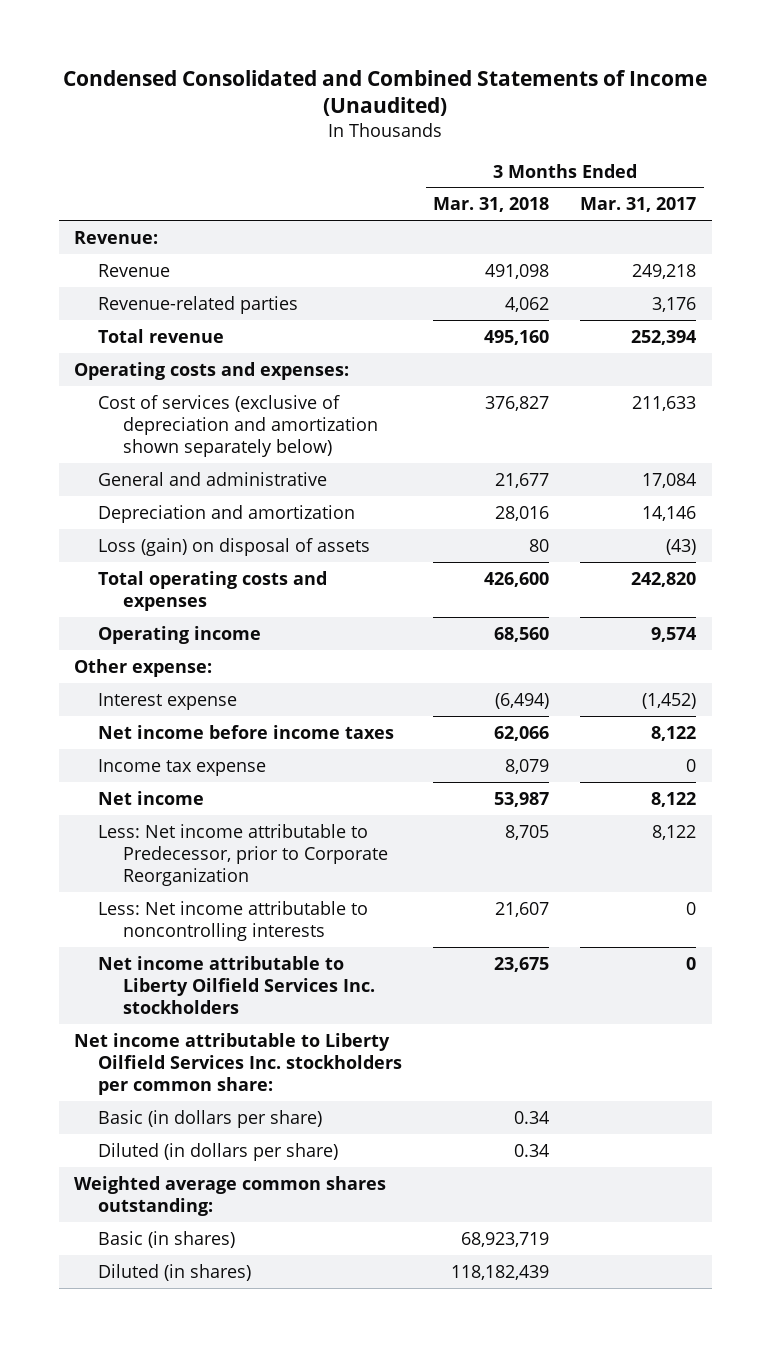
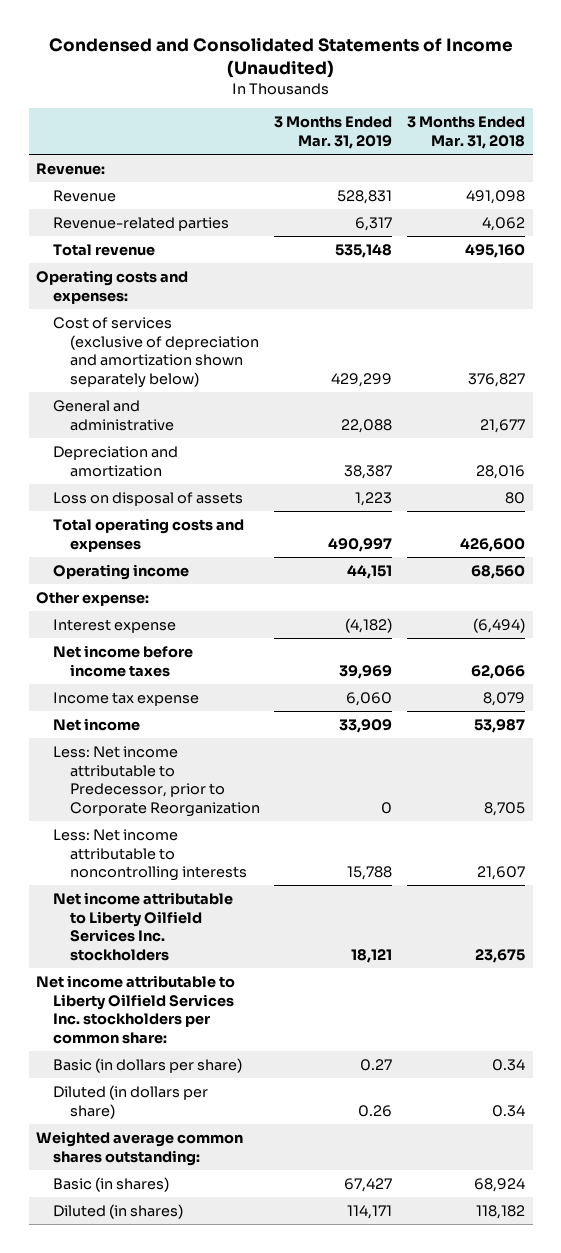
- Condensed Consolidated and Combined Statements of Income (Unaudited)
+ Condensed and Consolidated Statements of Income (Unaudited)
- | 3 Months Ended Mar. 31, 2018 | 3 Months Ended Mar. 31, 2017
+ | 3 Months Ended Mar. 31, 2019 | 3 Months Ended Mar. 31, 2018
- Loss (gain) on disposal of assets | 80 | (43)
+ Loss on disposal of assets | 1,223 | 80
- Basic (in shares) | 68,923,719 |
- Diluted (in shares) | 118,182,439 |
+ Basic (in shares) | 67,427 | 68,924
+ Diluted (in shares) | 114,171 | 118,182

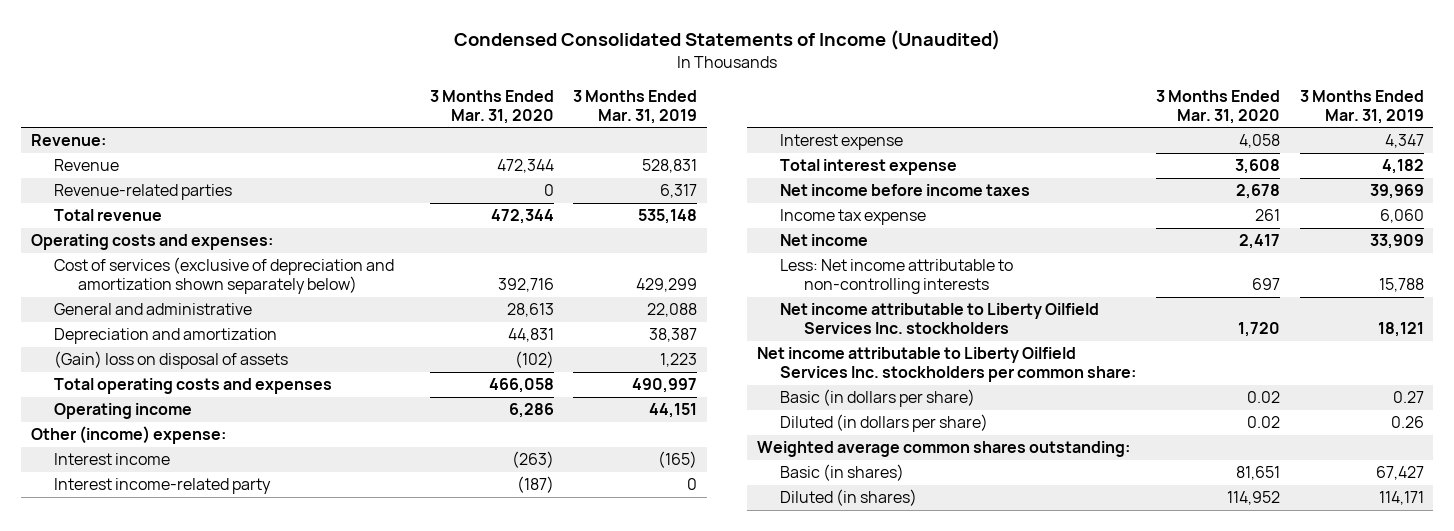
- Condensed and Consolidated Statements of Income (Unaudited)
+ Condensed Consolidated Statements of Income (Unaudited)
- | 3 Months Ended Mar. 31, 2019 | 3 Months Ended Mar. 31, 2018
+ | 3 Months Ended Mar. 31, 2020 | 3 Months Ended Mar. 31, 2019
- Loss on disposal of assets | 1,223 | 80
+ (Gain) loss on disposal of assets | (102) | 1,223
- Other expense:
- Interest expense | (4,182) | (6,494)
+ Other (income) expense:
+ Interest income | (263) | (165)
+ Interest income-related party | (187) | 0
+ Interest expense | 4,058 | 4,347
+ Total interest expense | 3,608 | 4,182
- Less: Net income attributable to Predecessor, prior to Corporate Reorganization | 0 | 8,705
- Less: Net income attributable to noncontrolling interests | 15,788 | 21,607
+ Less: Net income attributable to non-controlling interests | 697 | 15,788

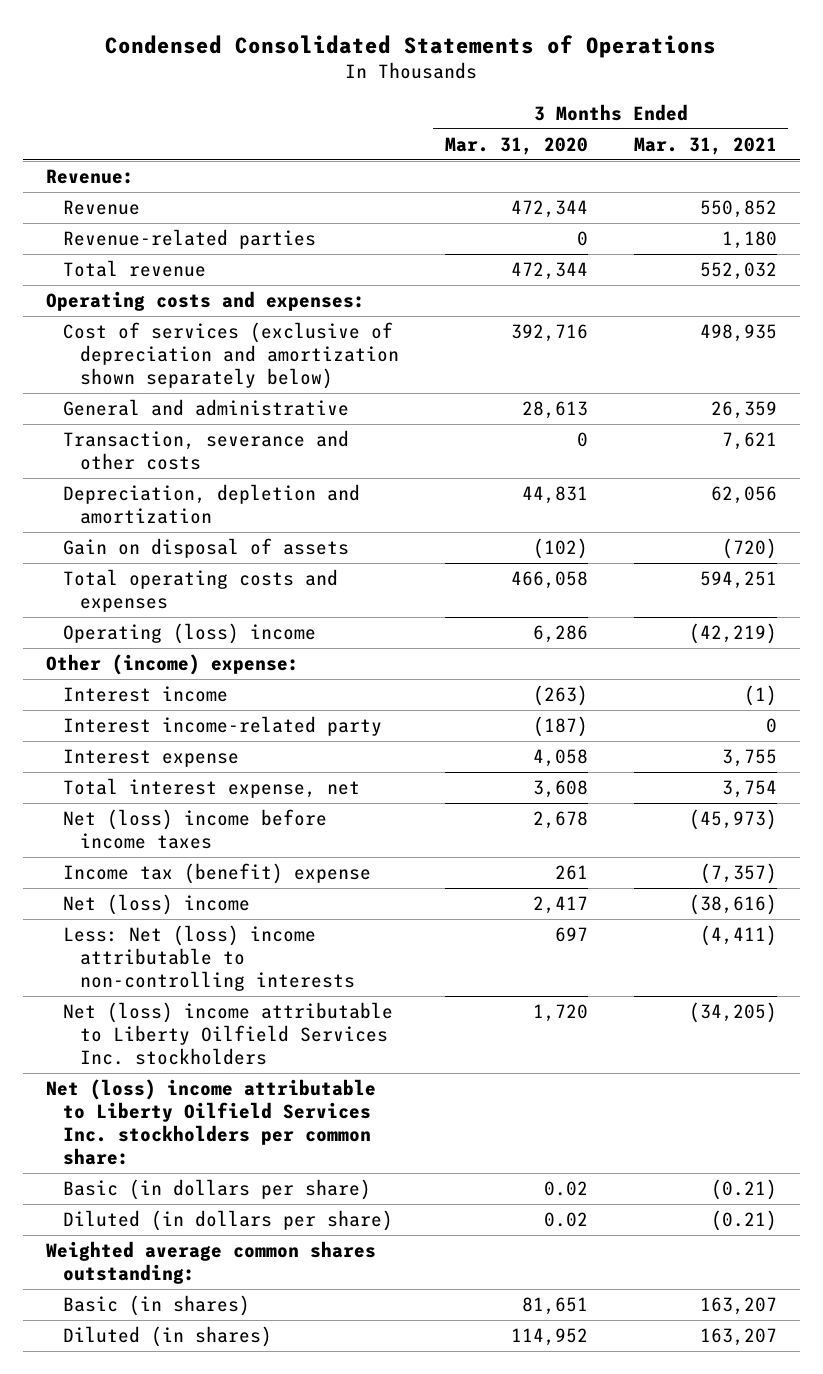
- Condensed Consolidated Statements of Income (Unaudited)
+ Condensed Consolidated Statements of Operations
- | 3 Months Ended Mar. 31, 2020 | 3 Months Ended Mar. 31, 2019
+ | 3 Months Ended Mar. 31, 2020 | 3 Months Ended Mar. 31, 2021
- Depreciation and amortization | 44,831 | 38,387
- (Gain) loss on disposal of assets | (102) | 1,223
+ Transaction, severance and other costs | 0 | 7,621
+ Depreciation, depletion and amortization | 44,831 | 62,056
+ Gain on disposal of assets | (102) | (720)
- Operating income | 6,286 | 44,151
+ Operating (loss) income | 6,286 | (42,219)
- Total interest expense | 3,608 | 4,182
- Net income before income taxes | 2,678 | 39,969
- Income tax expense | 261 | 6,060
- Net income | 2,417 | 33,909
- Less: Net income attributable to non-controlling interests | 697 | 15,788
- Net income attributable to Liberty Oilfield Services Inc. stockholders | 1,720 | 18,121
- Net income attributable to Liberty Oilfield Services Inc. stockholders per common share:
+ Total interest expense, net | 3,608 | 3,754
+ Net (loss) income before income taxes | 2,678 | (45,973)
+ Income tax (benefit) expense | 261 | (7,357)
+ Net (loss) income | 2,417 | (38,616)
+ Less: Net (loss) income attributable to non-controlling interests | 697 | (4,411)
+ Net (loss) income attributable to Liberty Oilfield Services Inc. stockholders | 1,720 | (34,205)
+ Net (loss) income attributable to Liberty Oilfield Services Inc. stockholders per common share:

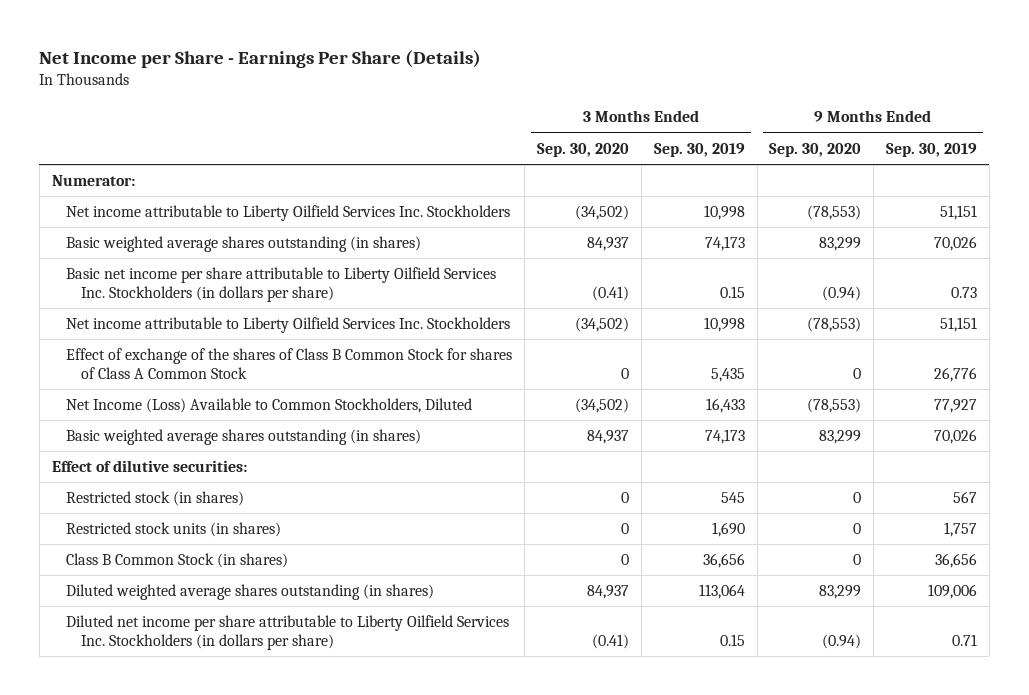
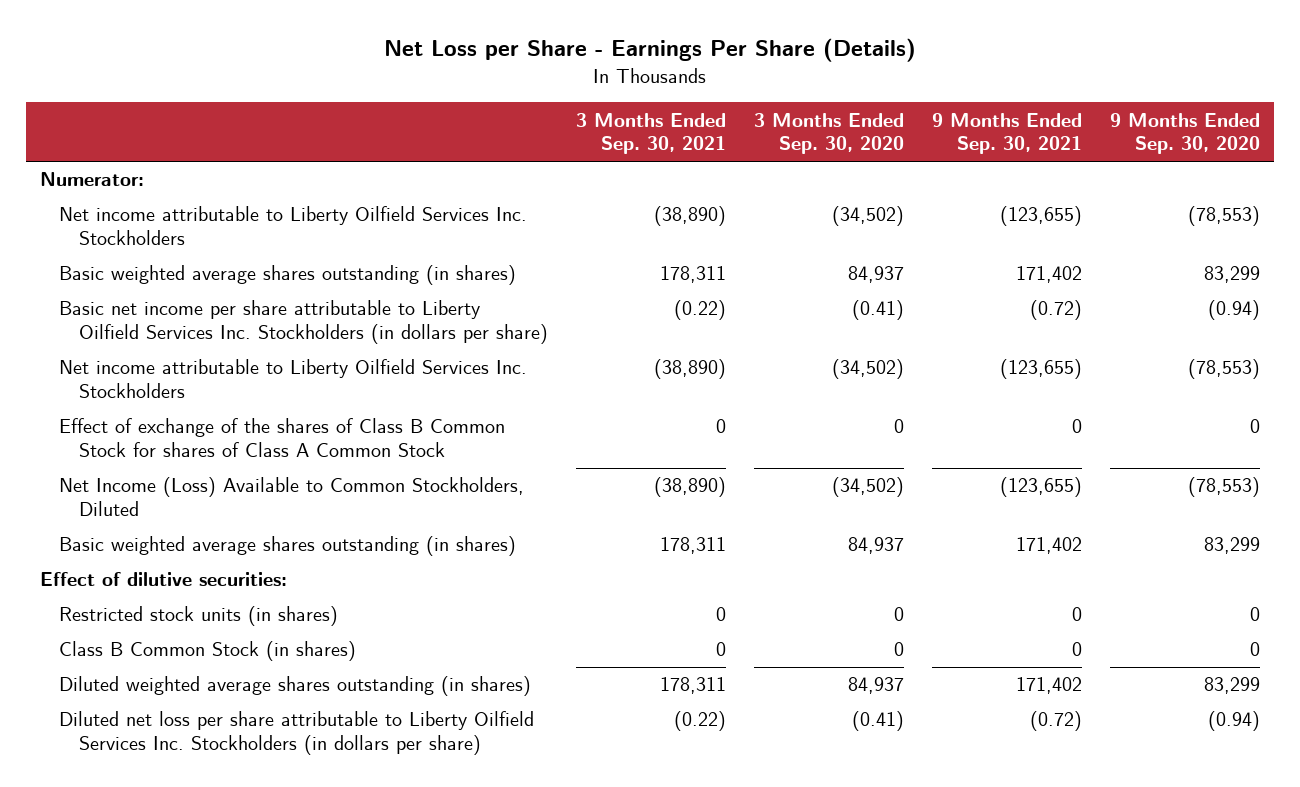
- Net Income per Share - Earnings Per Share (Details)
+ Net Loss per Share - Earnings Per Share (Details)
- | 3 Months Ended Sep. 30, 2020 | 3 Months Ended Sep. 30, 2019 | 9 Months Ended Sep. 30, 2020 | 9 Months Ended Sep. 30, 2019
+ | 3 Months Ended Sep. 30, 2021 | 3 Months Ended Sep. 30, 2020 | 9 Months Ended Sep. 30, 2021 | 9 Months Ended Sep. 30, 2020
- Restricted stock (in shares) | 0 | 545 | 0 | 567
- Diluted net income per share attributable to Liberty Oilfield Services Inc. Stockholders (in dollars per share) | (0.41) | 0.15 | (0.94) | 0.71
+ Diluted net loss per share attributable to Liberty Oilfield Services Inc. Stockholders (in dollars per share) | (0.22) | (0.41) | (0.72) | (0.94)

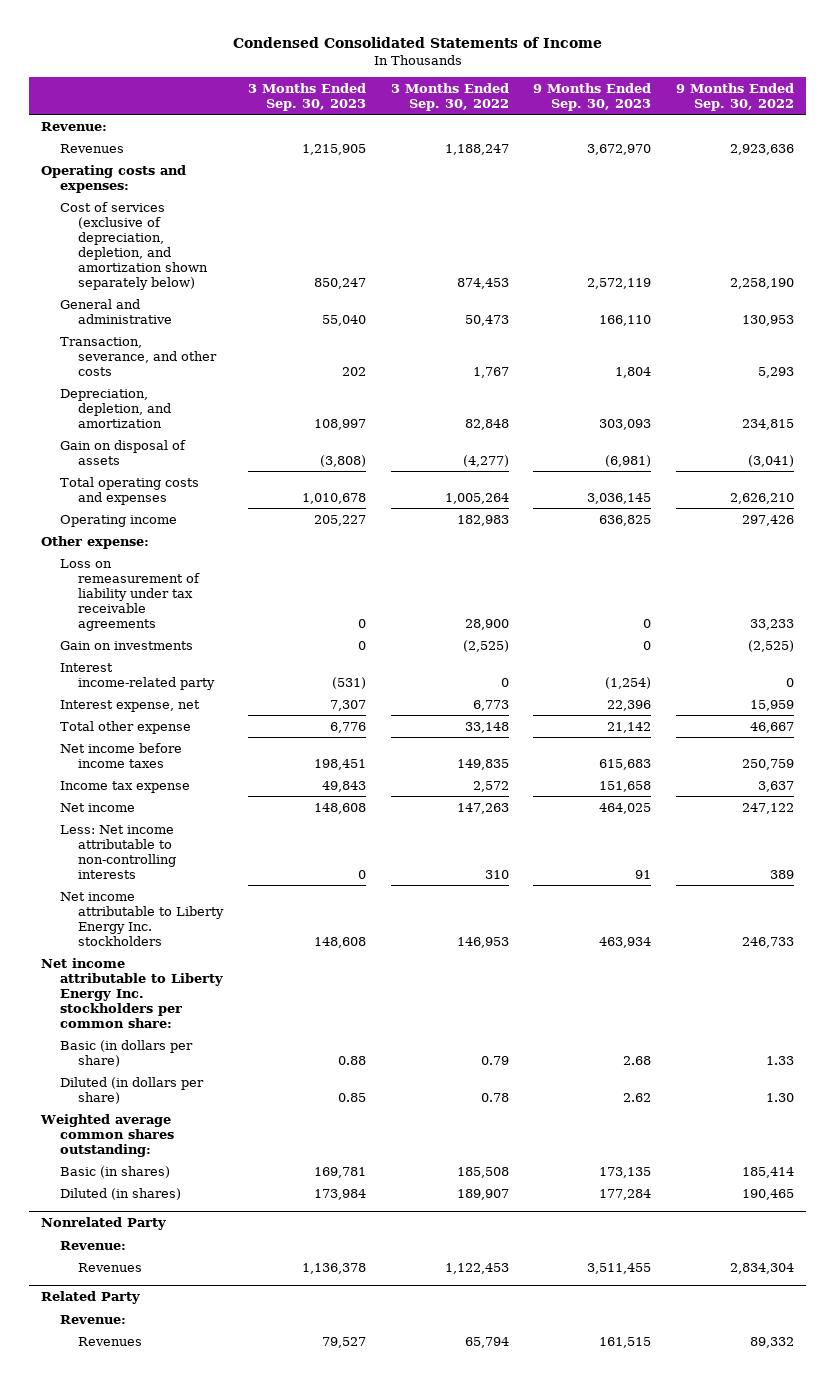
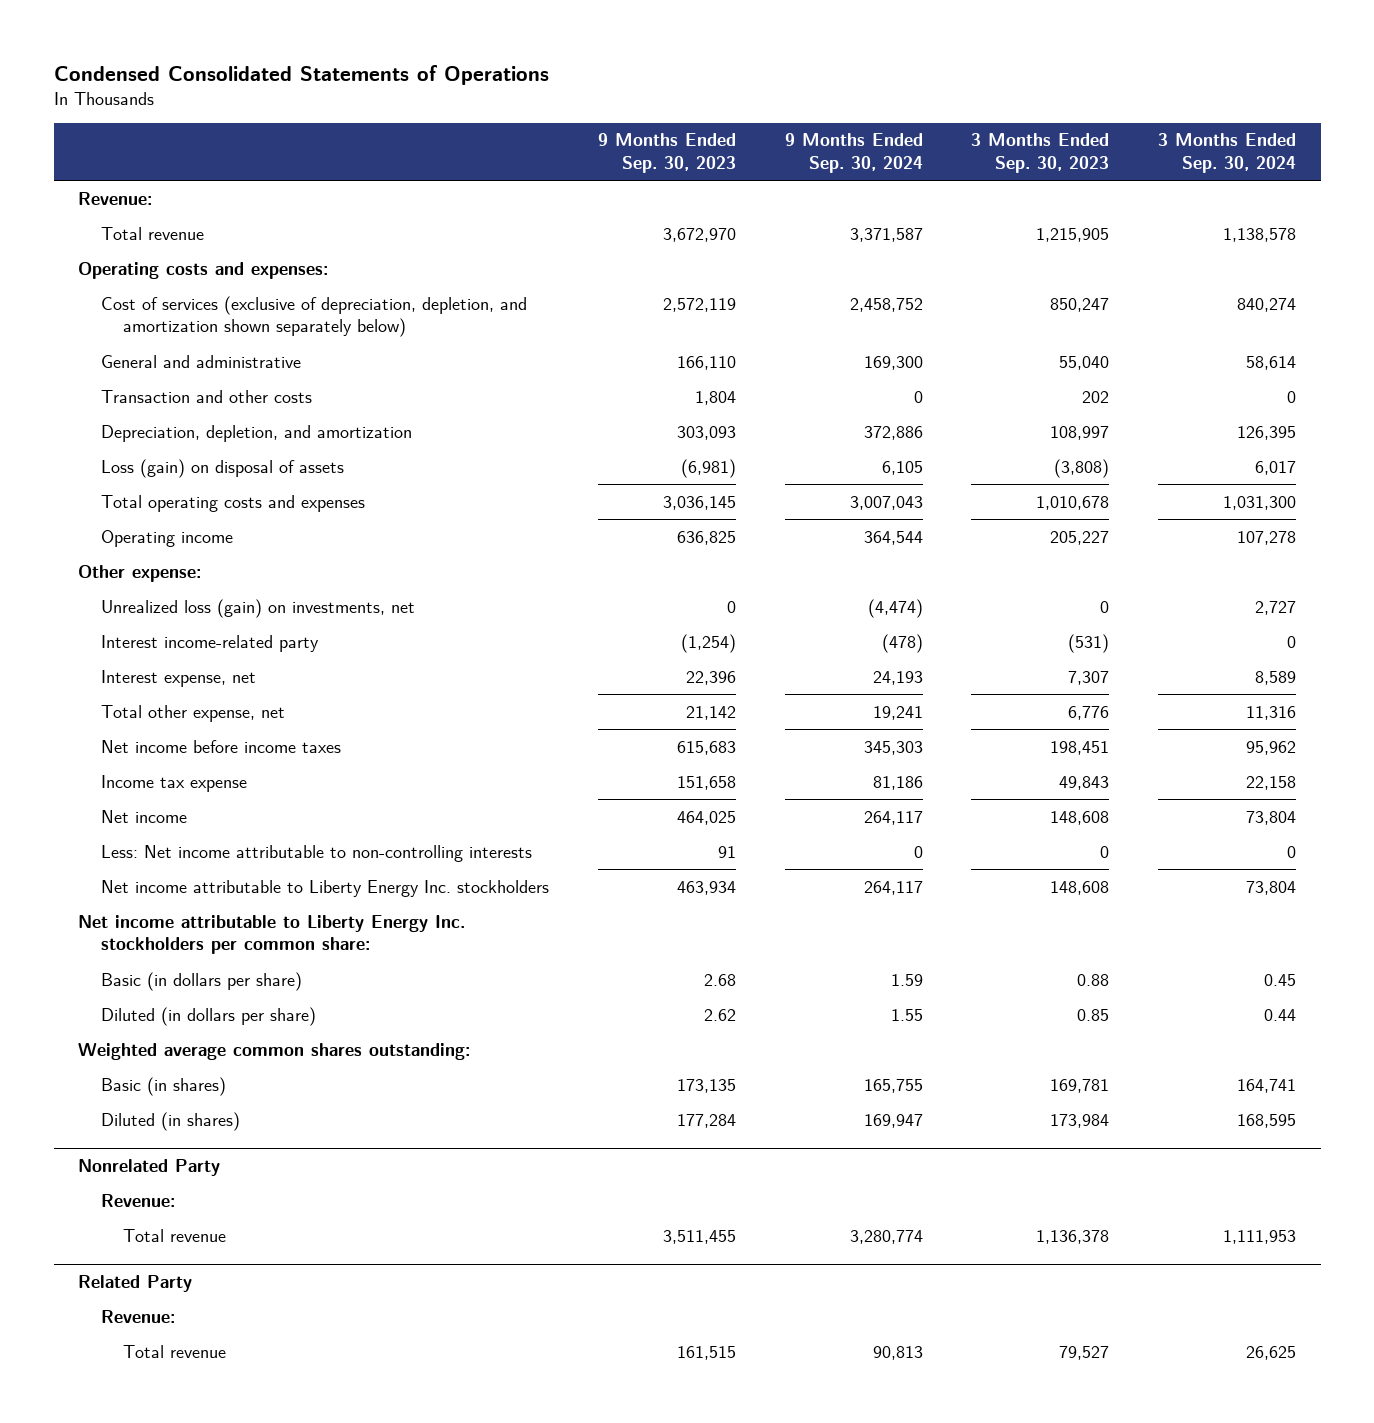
- Condensed Consolidated Statements of Income
+ Condensed Consolidated Statements of Operations
- | 3 Months Ended Sep. 30, 2023 | 3 Months Ended Sep. 30, 2022 | 9 Months Ended Sep. 30, 2023 | 9 Months Ended Sep. 30, 2022
+ | 9 Months Ended Sep. 30, 2023 | 9 Months Ended Sep. 30, 2024 | 3 Months Ended Sep. 30, 2023 | 3 Months Ended Sep. 30, 2024
- Revenues | 1,215,905 | 1,188,247 | 3,672,970 | 2,923,636
+ Total revenue | 3,672,970 | 3,371,587 | 1,215,905 | 1,138,578
- Transaction, severance, and other costs | 202 | 1,767 | 1,804 | 5,293
+ Transaction and other costs | 1,804 | 0 | 202 | 0
- Gain on disposal of assets | (3,808) | (4,277) | (6,981) | (3,041)
+ Loss (gain) on disposal of assets | (6,981) | 6,105 | (3,808) | 6,017
- Loss on remeasurement of liability under tax receivable agreements | 0 | 28,900 | 0 | 33,233
- Gain on investments | 0 | (2,525) | 0 | (2,525)
+ Unrealized loss (gain) on investments, net | 0 | (4,474) | 0 | 2,727
- Total other expense | 6,776 | 33,148 | 21,142 | 46,667
+ Total other expense, net | 21,142 | 19,241 | 6,776 | 11,316
@ Nonrelated Party
- Revenues | 1,136,378 | 1,122,453 | 3,511,455 | 2,834,304
+ Total revenue | 3,511,455 | 3,280,774 | 1,136,378 | 1,111,953
@ Related Party
- Revenues | 79,527 | 65,794 | 161,515 | 89,332
+ Total revenue | 161,515 | 90,813 | 79,527 | 26,625

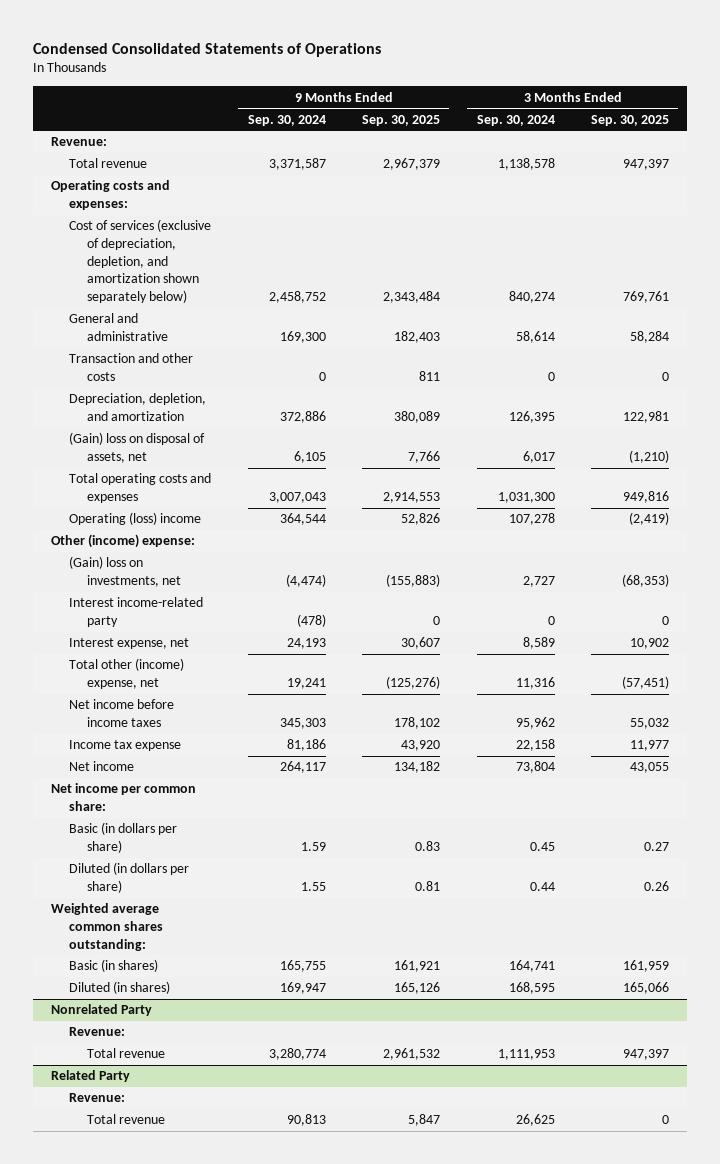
- | 9 Months Ended Sep. 30, 2023 | 9 Months Ended Sep. 30, 2024 | 3 Months Ended Sep. 30, 2023 | 3 Months Ended Sep. 30, 2024
+ | 9 Months Ended Sep. 30, 2024 | 9 Months Ended Sep. 30, 2025 | 3 Months Ended Sep. 30, 2024 | 3 Months Ended Sep. 30, 2025
- Loss (gain) on disposal of assets | (6,981) | 6,105 | (3,808) | 6,017
+ (Gain) loss on disposal of assets, net | 6,105 | 7,766 | 6,017 | (1,210)
- Operating income | 636,825 | 364,544 | 205,227 | 107,278
- Other expense:
- Unrealized loss (gain) on investments, net | 0 | (4,474) | 0 | 2,727
+ Operating (loss) income | 364,544 | 52,826 | 107,278 | (2,419)
+ Other (income) expense:
+ (Gain) loss on investments, net | (4,474) | (155,883) | 2,727 | (68,353)
- Total other expense, net | 21,142 | 19,241 | 6,776 | 11,316
+ Total other (income) expense, net | 19,241 | (125,276) | 11,316 | (57,451)
- Less: Net income attributable to non-controlling interests | 91 | 0 | 0 | 0
- Net income attributable to Liberty Energy Inc. stockholders | 463,934 | 264,117 | 148,608 | 73,804
- Net income attributable to Liberty Energy Inc. stockholders per common share:
+ Net income per common share:

